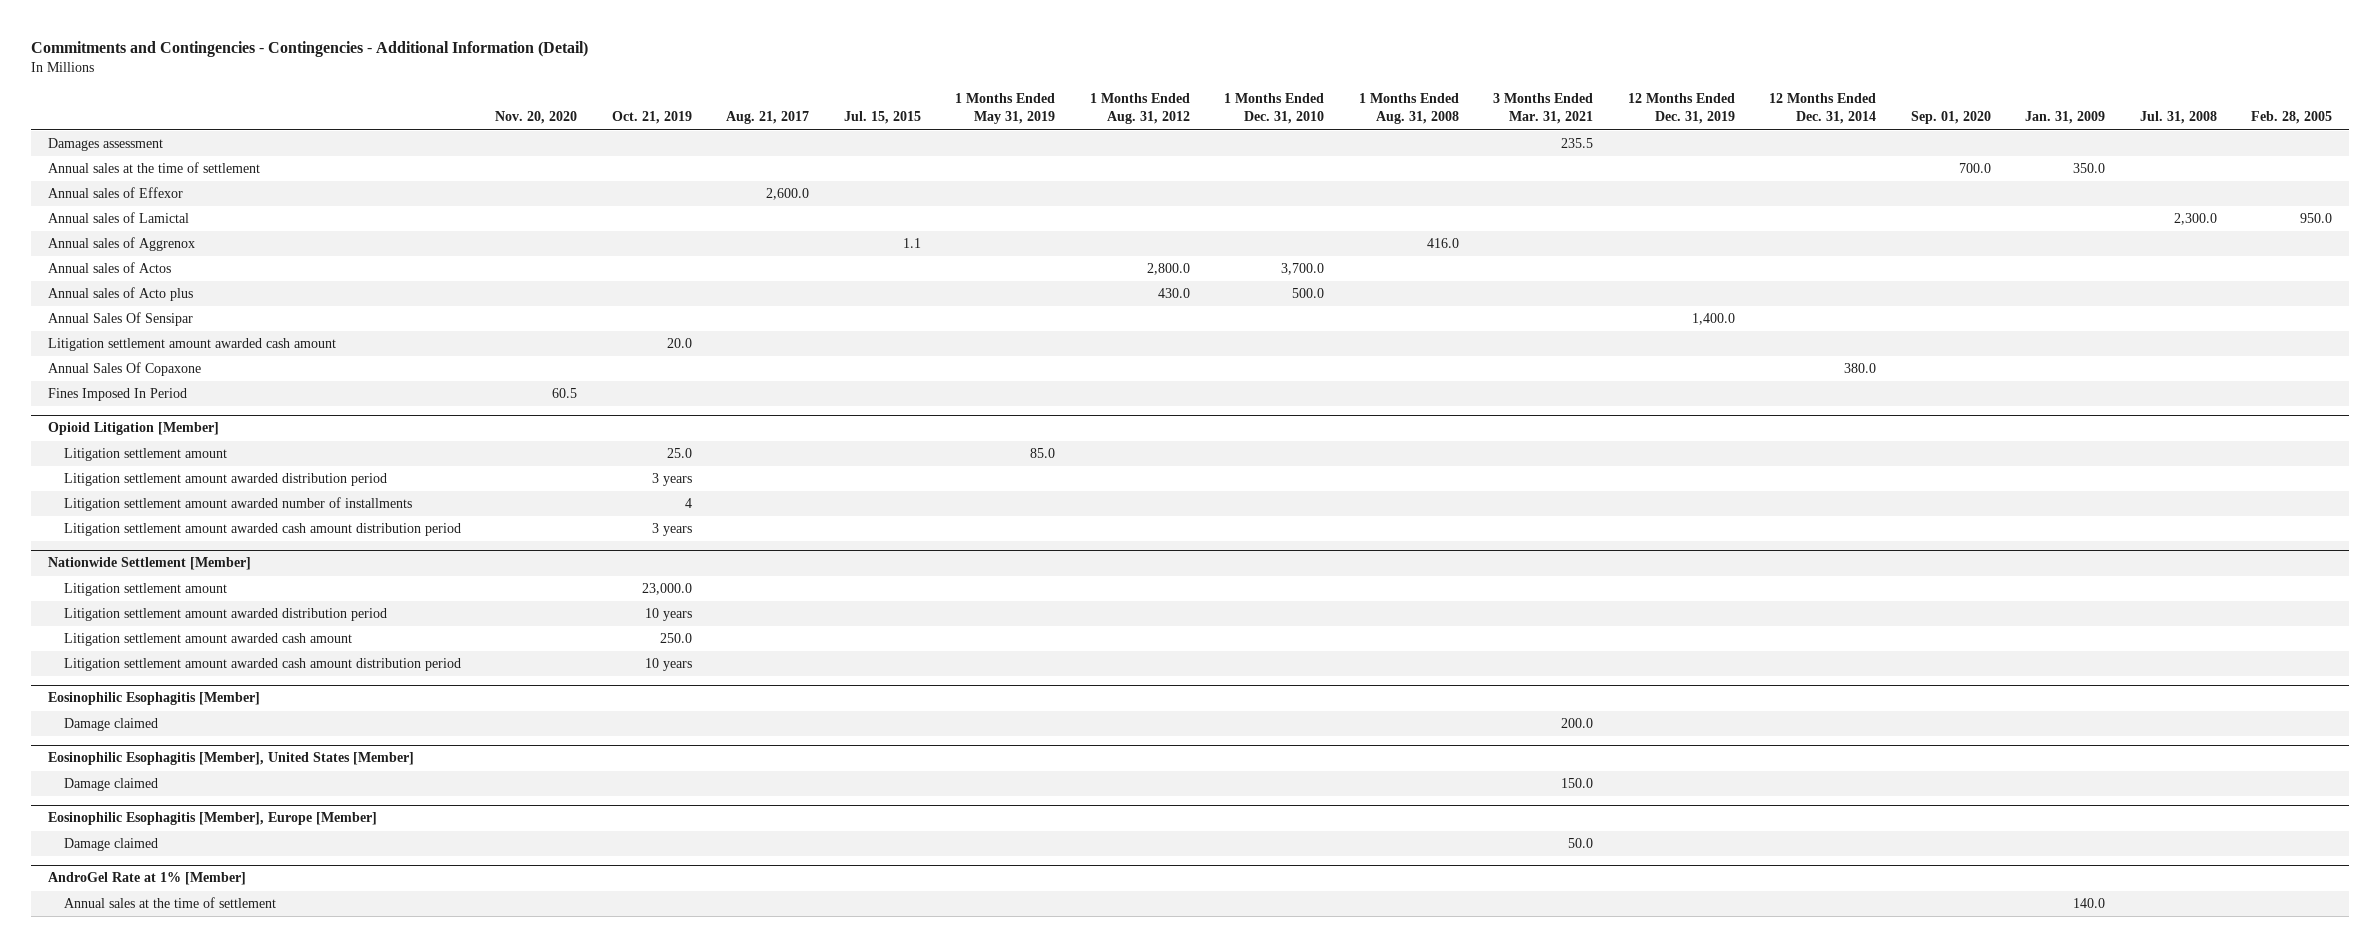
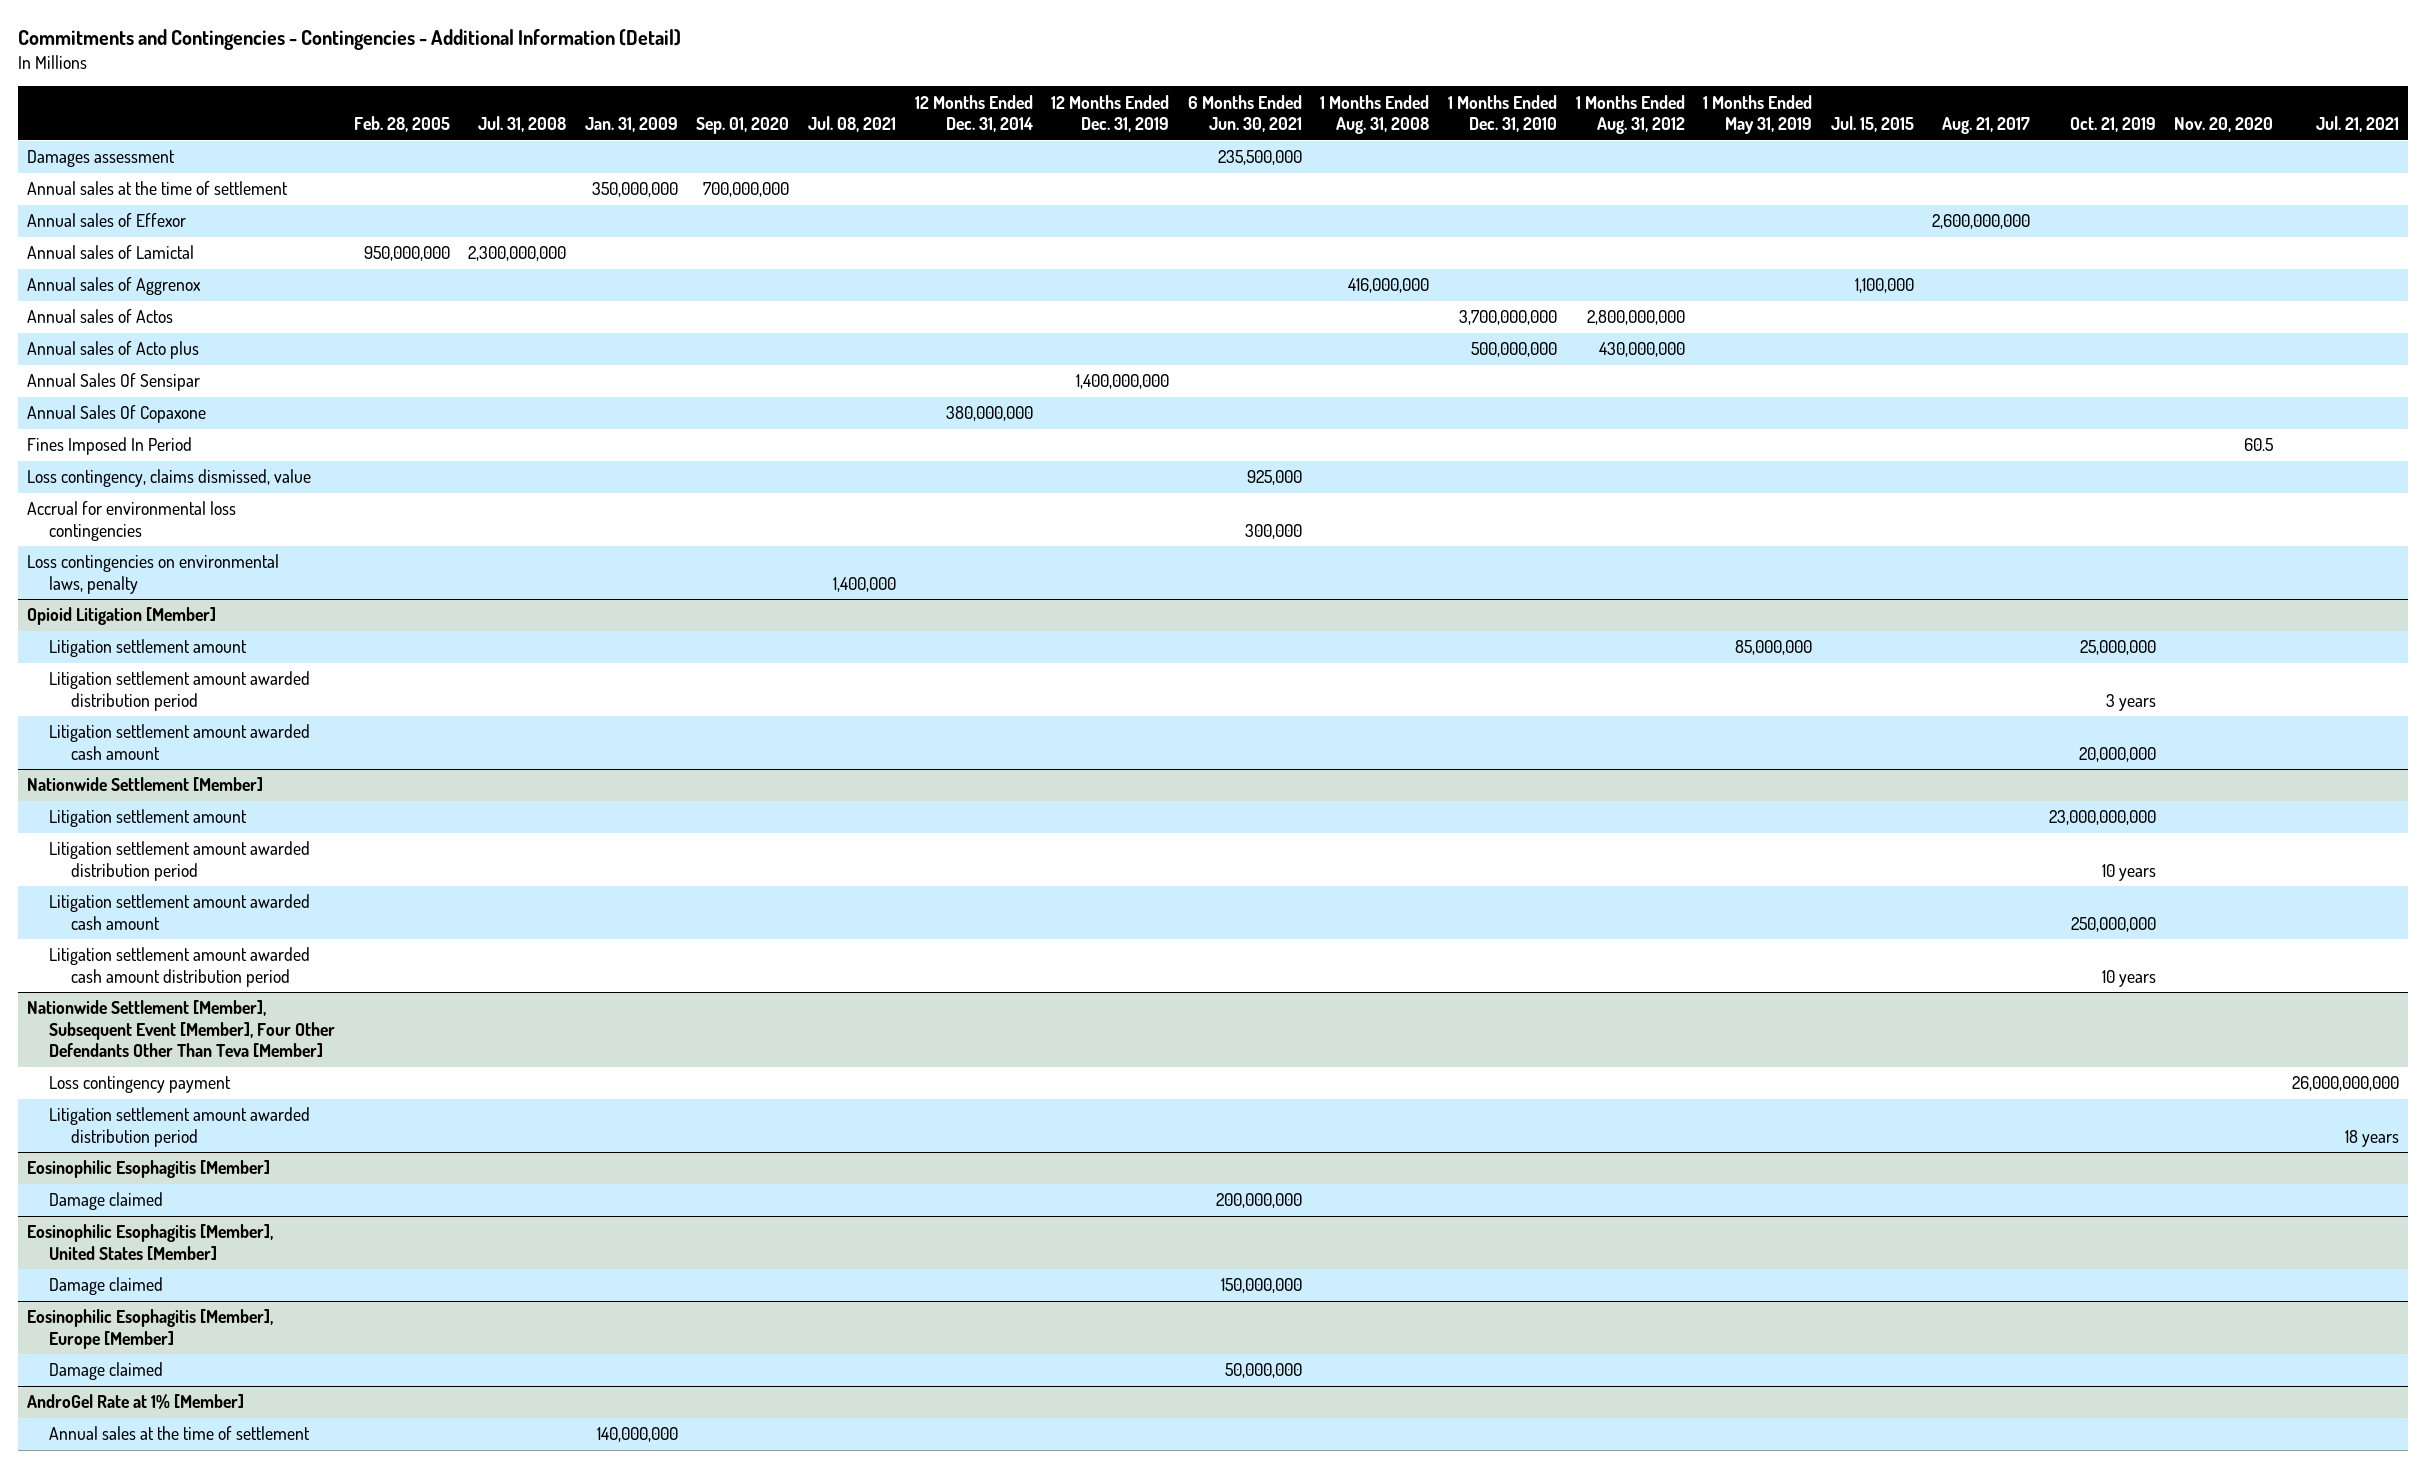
- | Nov. 20, 2020 | Oct. 21, 2019 | Aug. 21, 2017 | Jul. 15, 2015 | 1 Months Ended May 31, 2019 | 1 Months Ended Aug. 31, 2012 | 1 Months Ended Dec. 31, 2010 | 1 Months Ended Aug. 31, 2008 | 3 Months Ended Mar. 31, 2021 | 12 Months Ended Dec. 31, 2019 | 12 Months Ended Dec. 31, 2014 | Sep. 01, 2020 | Jan. 31, 2009 | Jul. 31, 2008 | Feb. 28, 2005
+ | Feb. 28, 2005 | Jul. 31, 2008 | Jan. 31, 2009 | Sep. 01, 2020 | Jul. 08, 2021 | 12 Months Ended Dec. 31, 2014 | 12 Months Ended Dec. 31, 2019 | 6 Months Ended Jun. 30, 2021 | 1 Months Ended Aug. 31, 2008 | 1 Months Ended Dec. 31, 2010 | 1 Months Ended Aug. 31, 2012 | 1 Months Ended May 31, 2019 | Jul. 15, 2015 | Aug. 21, 2017 | Oct. 21, 2019 | Nov. 20, 2020 | Jul. 21, 2021
- Annual sales at the time of settlement | | | | | | | | | | | | 700.0 | 350.0 | |
- Annual sales of Effexor | | | 2,600.0 | | | | | | | | | | | |
- Annual sales of Lamictal | | | | | | | | | | | | | | 2,300.0 | 950.0
- Annual sales of Aggrenox | | | | 1.1 | | | | 416.0 | | | | | | |
- Annual sales of Actos | | | | | | 2,800.0 | 3,700.0 | | | | | | | |
- Annual sales of Acto plus | | | | | | 430.0 | 500.0 | | | | | | | |
- Annual Sales Of Sensipar | | | | | | | | | | 1,400.0 | | | | |
- Litigation settlement amount awarded cash amount | | 20.0 | | | | | | | | | | | | |
- Annual Sales Of Copaxone | | | | | | | | | | | 380.0 | | | |
+ Annual sales at the time of settlement | | | 350,000,000 | 700,000,000 | | | | | | | | | | | | |
+ Annual sales of Effexor | | | | | | | | | | | | | | 2,600,000,000 | | |
+ Annual sales of Lamictal | 950,000,000 | 2,300,000,000 | | | | | | | | | | | | | | |
+ Annual sales of Aggrenox | | | | | | | | | 416,000,000 | | | | 1,100,000 | | | |
+ Annual sales of Actos | | | | | | | | | | 3,700,000,000 | 2,800,000,000 | | | | | |
+ Annual sales of Acto plus | | | | | | | | | | 500,000,000 | 430,000,000 | | | | | |
+ Annual Sales Of Sensipar | | | | | | | 1,400,000,000 | | | | | | | | | |
+ Annual Sales Of Copaxone | | | | | | 380,000,000 | | | | | | | | | | |
+ Loss contingency, claims dismissed, value | | | | | | | | 925,000 | | | | | | | | |
+ Accrual for environmental loss contingencies | | | | | | | | 300,000 | | | | | | | | |
+ Loss contingencies on environmental laws, penalty | | | | | 1,400,000 | | | | | | | | | | | |
@ Opioid Litigation [Member]
- Litigation settlement amount | | 25.0 | | | 85.0 | | | | | | | | | |
+ Litigation settlement amount | | | | | | | | | | | | 85,000,000 | | | 25,000,000 | |
- Litigation settlement amount awarded number of installments | | 4 | | | | | | | | | | | | |
- Litigation settlement amount awarded cash amount distribution period | | 3 years | | | | | | | | | | | | |
+ Litigation settlement amount awarded cash amount | | | | | | | | | | | | | | | 20,000,000 | |
@ Nationwide Settlement [Member]
- Litigation settlement amount | | 23,000.0 | | | | | | | | | | | | |
+ Litigation settlement amount | | | | | | | | | | | | | | | 23,000,000,000 | |
- Litigation settlement amount awarded cash amount | | 250.0 | | | | | | | | | | | | |
+ Litigation settlement amount awarded cash amount | | | | | | | | | | | | | | | 250,000,000 | |
+ Nationwide Settlement [Member], Subsequent Event [Member], Four Other Defendants Other Than Teva [Member]
+ Loss contingency payment | | | | | | | | | | | | | | | | | 26,000,000,000
+ Litigation settlement amount awarded distribution period | | | | | | | | | | | | | | | | | 18 years
@ AndroGel Rate at 1% [Member]
- Annual sales at the time of settlement | | | | | | | | | | | | | 140.0 | |
+ Annual sales at the time of settlement | | | 140,000,000 | | | | | | | | | | | | | |

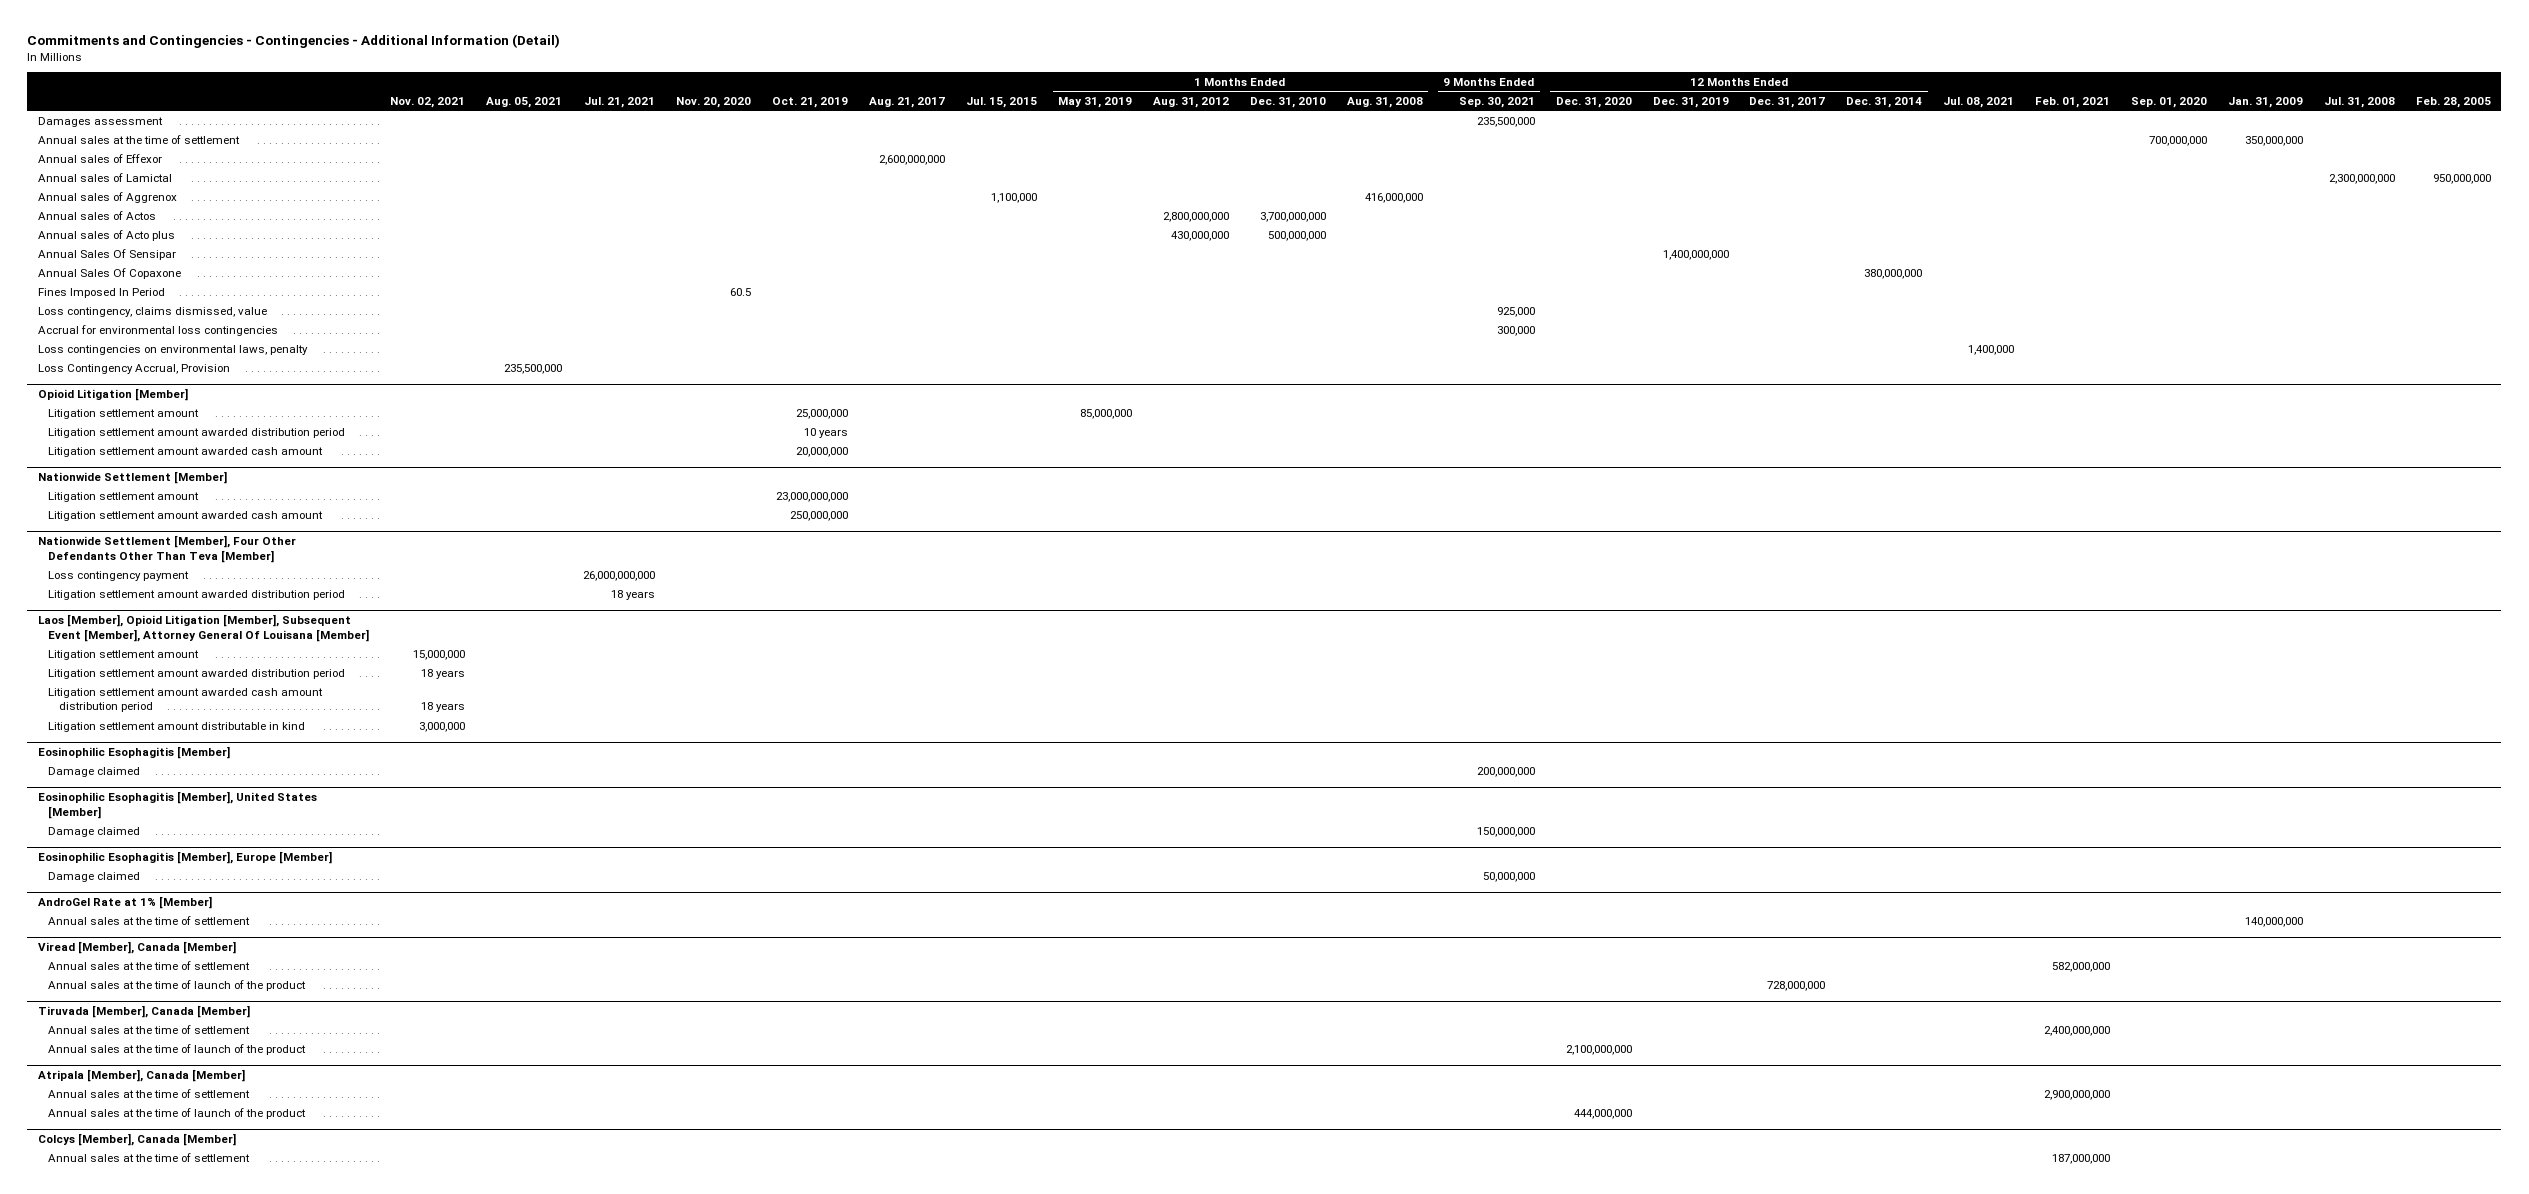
- | Feb. 28, 2005 | Jul. 31, 2008 | Jan. 31, 2009 | Sep. 01, 2020 | Jul. 08, 2021 | 12 Months Ended Dec. 31, 2014 | 12 Months Ended Dec. 31, 2019 | 6 Months Ended Jun. 30, 2021 | 1 Months Ended Aug. 31, 2008 | 1 Months Ended Dec. 31, 2010 | 1 Months Ended Aug. 31, 2012 | 1 Months Ended May 31, 2019 | Jul. 15, 2015 | Aug. 21, 2017 | Oct. 21, 2019 | Nov. 20, 2020 | Jul. 21, 2021
+ | Nov. 02, 2021 | Aug. 05, 2021 | Jul. 21, 2021 | Nov. 20, 2020 | Oct. 21, 2019 | Aug. 21, 2017 | Jul. 15, 2015 | 1 Months Ended May 31, 2019 | 1 Months Ended Aug. 31, 2012 | 1 Months Ended Dec. 31, 2010 | 1 Months Ended Aug. 31, 2008 | 9 Months Ended Sep. 30, 2021 | 12 Months Ended Dec. 31, 2020 | 12 Months Ended Dec. 31, 2019 | 12 Months Ended Dec. 31, 2017 | 12 Months Ended Dec. 31, 2014 | Jul. 08, 2021 | Feb. 01, 2021 | Sep. 01, 2020 | Jan. 31, 2009 | Jul. 31, 2008 | Feb. 28, 2005
+ Loss Contingency Accrual, Provision | | 235,500,000 | | | | | | | | | | | | | | | | | | | |
@ Opioid Litigation [Member]
- Litigation settlement amount awarded distribution period | | | | | | | | | | | | | | | 3 years | |
+ Litigation settlement amount awarded distribution period | | | | | 10 years | | | | | | | | | | | | | | | | |
@ Nationwide Settlement [Member]
- Litigation settlement amount awarded distribution period | | | | | | | | | | | | | | | 10 years | |
- Litigation settlement amount awarded cash amount distribution period | | | | | | | | | | | | | | | 10 years | |
- Nationwide Settlement [Member], Subsequent Event [Member], Four Other Defendants Other Than Teva [Member]
+ Nationwide Settlement [Member], Four Other Defendants Other Than Teva [Member]
+ Laos [Member], Opioid Litigation [Member], Subsequent Event [Member], Attorney General Of Louisana [Member]
+ Litigation settlement amount | 15,000,000 | | | | | | | | | | | | | | | | | | | | |
+ Litigation settlement amount awarded distribution period | 18 years | | | | | | | | | | | | | | | | | | | | |
+ Litigation settlement amount awarded cash amount distribution period | 18 years | | | | | | | | | | | | | | | | | | | | |
+ Litigation settlement amount distributable in kind | 3,000,000 | | | | | | | | | | | | | | | | | | | | |
+ Viread [Member], Canada [Member]
+ Annual sales at the time of settlement | | | | | | | | | | | | | | | | | | 582,000,000 | | | |
+ Annual sales at the time of launch of the product | | | | | | | | | | | | | | | 728,000,000 | | | | | | |
+ Tiruvada [Member], Canada [Member]
+ Annual sales at the time of settlement | | | | | | | | | | | | | | | | | | 2,400,000,000 | | | |
+ Annual sales at the time of launch of the product | | | | | | | | | | | | | 2,100,000,000 | | | | | | | | |
+ Atripala [Member], Canada [Member]
+ Annual sales at the time of settlement | | | | | | | | | | | | | | | | | | 2,900,000,000 | | | |
+ Annual sales at the time of launch of the product | | | | | | | | | | | | | 444,000,000 | | | | | | | | |
+ Colcys [Member], Canada [Member]
+ Annual sales at the time of settlement | | | | | | | | | | | | | | | | | | 187,000,000 | | | |

